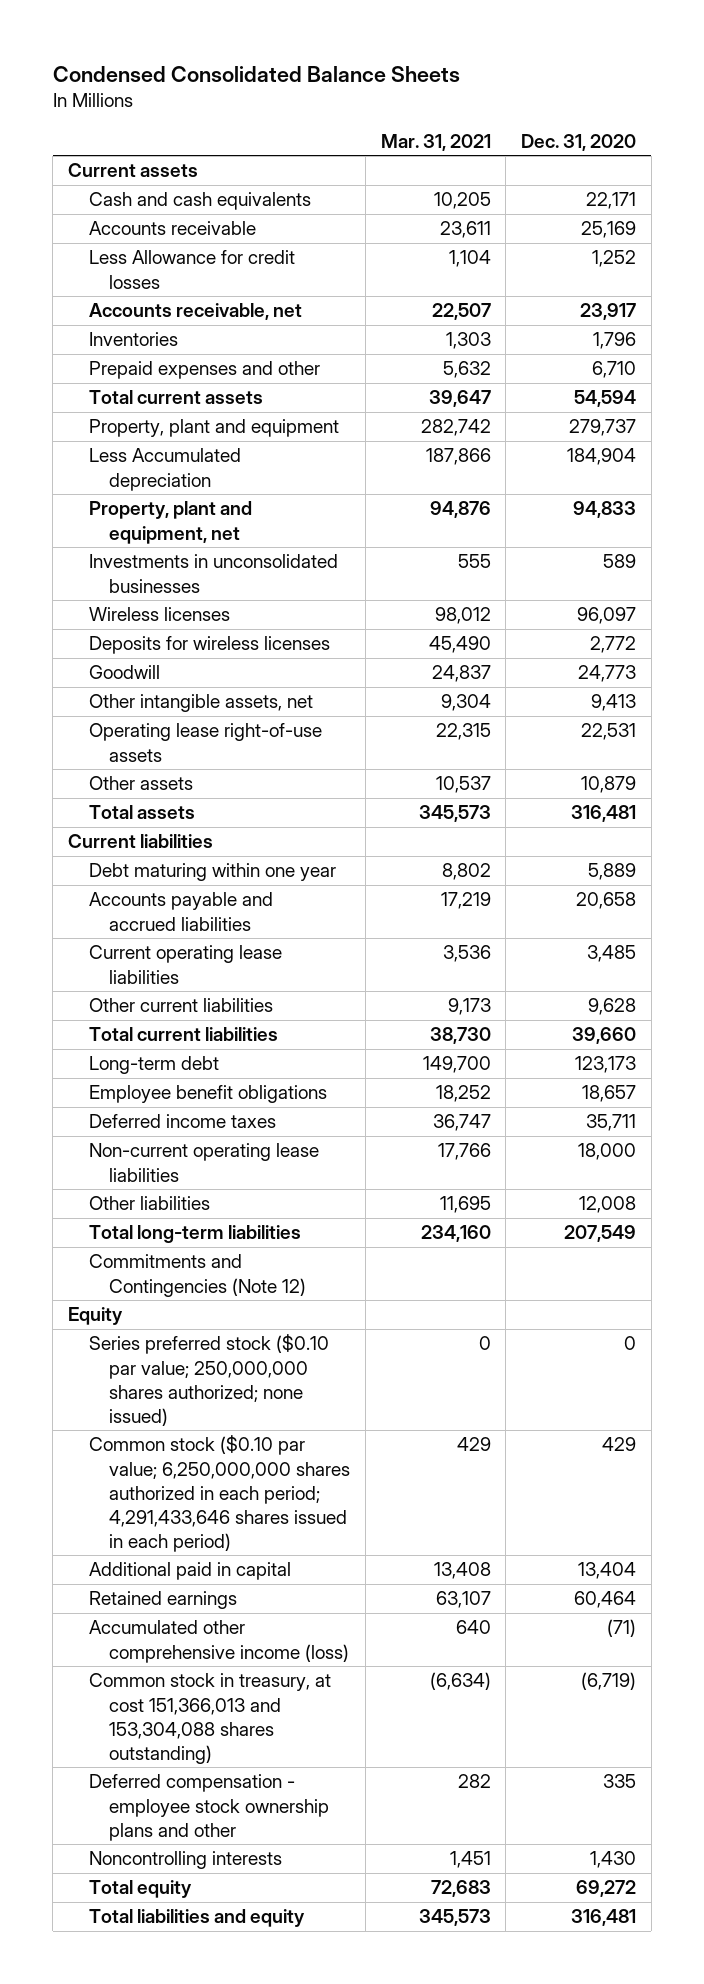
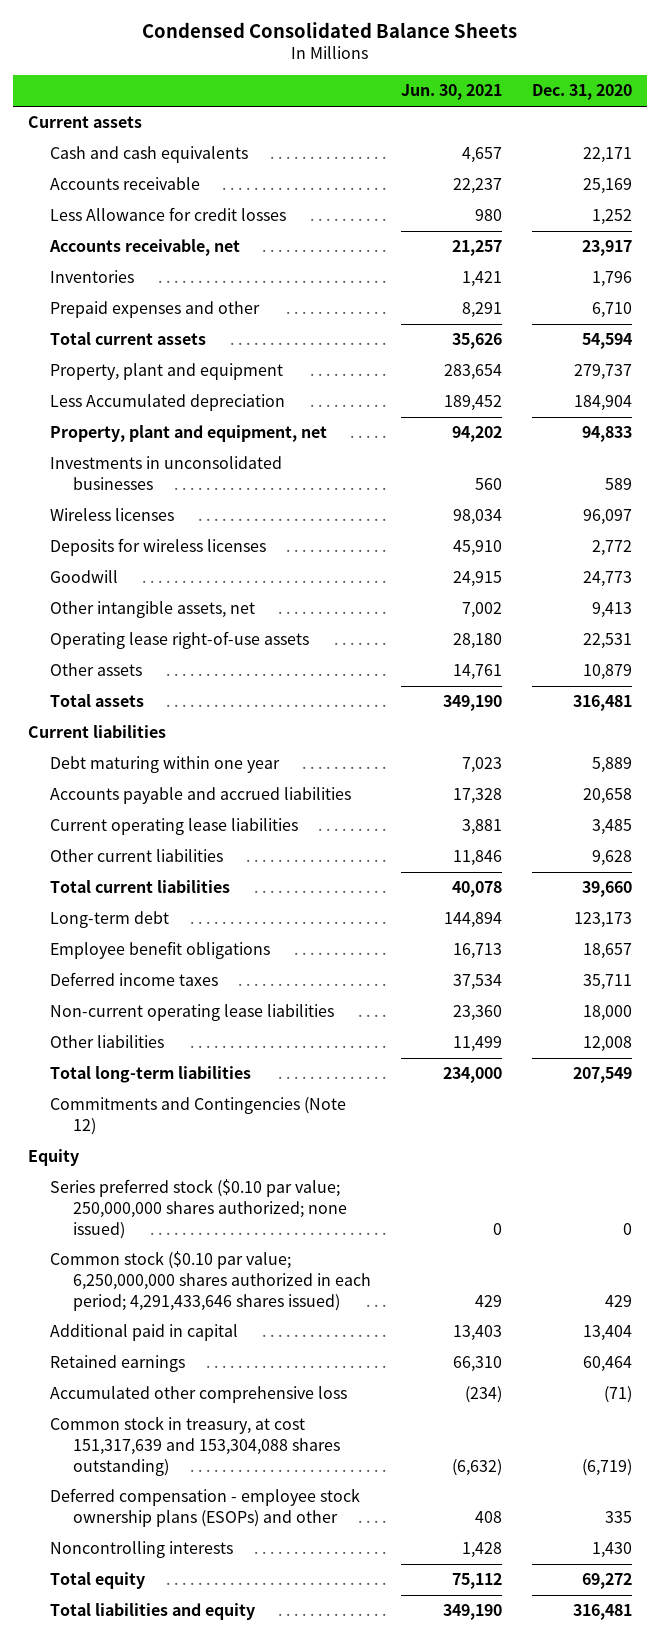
- | Mar. 31, 2021 | Dec. 31, 2020
+ | Jun. 30, 2021 | Dec. 31, 2020
- Common stock ($0.10 par value; 6,250,000,000 shares authorized in each period; 4,291,433,646 shares issued in each period) | 429 | 429
+ Common stock ($0.10 par value; 6,250,000,000 shares authorized in each period; 4,291,433,646 shares issued) | 429 | 429
- Accumulated other comprehensive income (loss) | 640 | (71)
- Common stock in treasury, at cost 151,366,013 and 153,304,088 shares outstanding) | (6,634) | (6,719)
- Deferred compensation - employee stock ownership plans and other | 282 | 335
+ Accumulated other comprehensive loss | (234) | (71)
+ Common stock in treasury, at cost 151,317,639 and 153,304,088 shares outstanding) | (6,632) | (6,719)
+ Deferred compensation - employee stock ownership plans (ESOPs) and other | 408 | 335

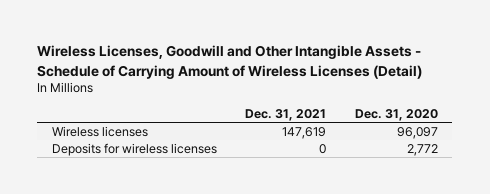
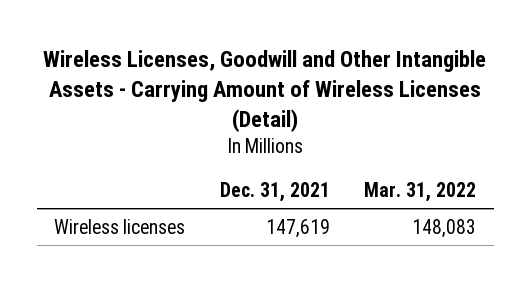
- Wireless Licenses, Goodwill and Other Intangible Assets - Schedule of Carrying Amount of Wireless Licenses (Detail)
+ Wireless Licenses, Goodwill and Other Intangible Assets - Carrying Amount of Wireless Licenses (Detail)
- | Dec. 31, 2021 | Dec. 31, 2020
+ | Dec. 31, 2021 | Mar. 31, 2022
- Deposits for wireless licenses | 0 | 2,772

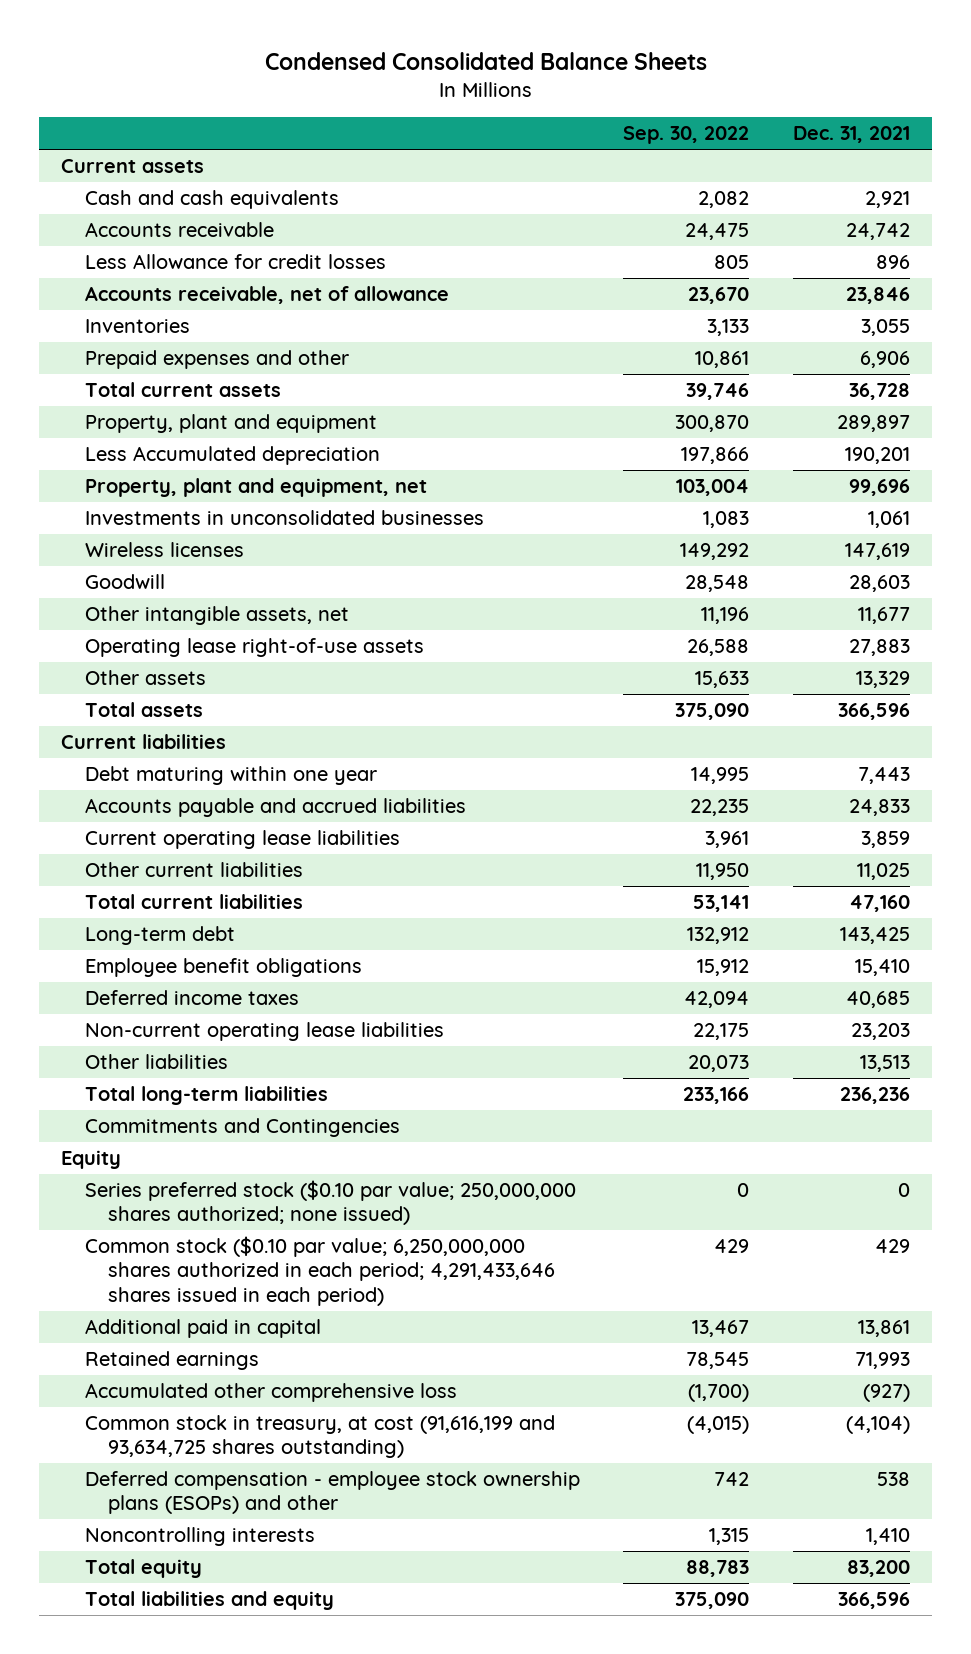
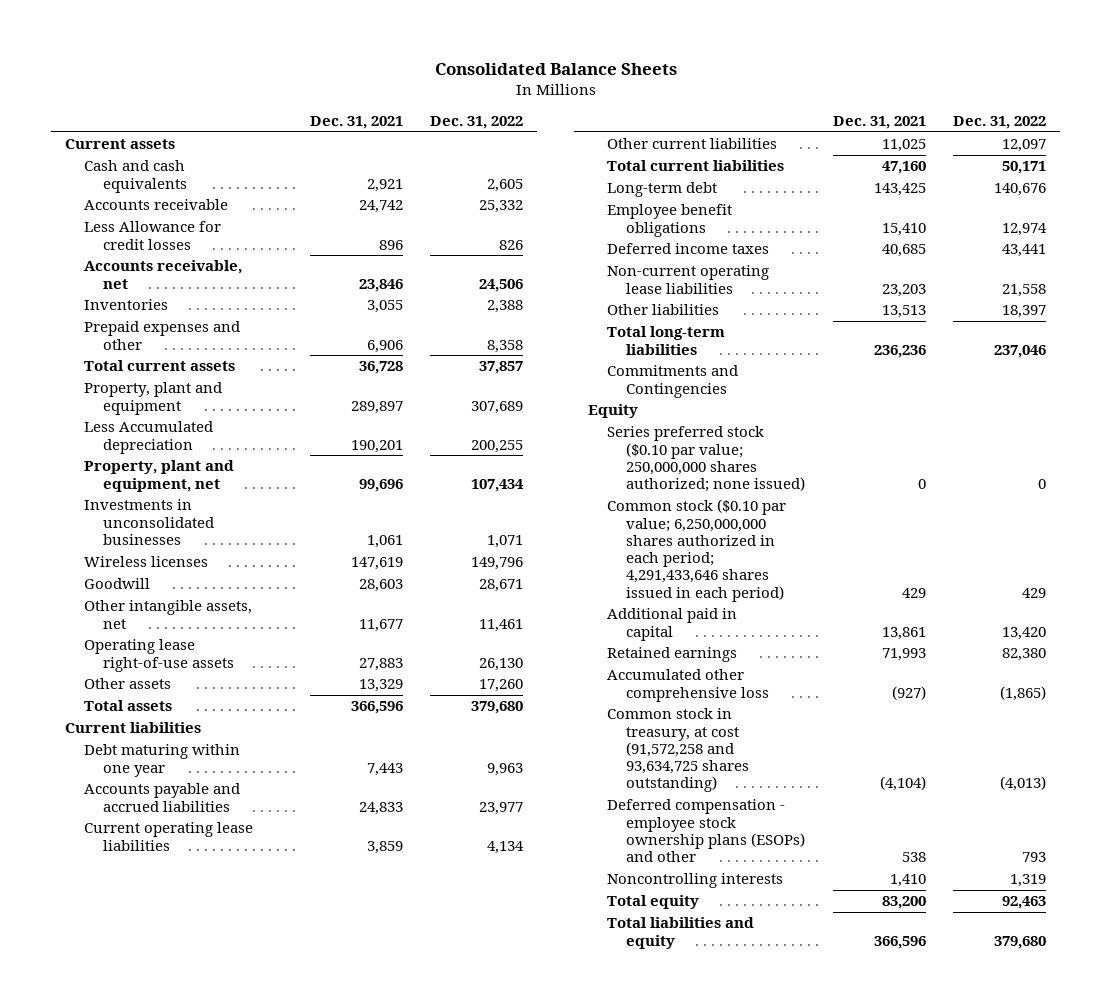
- Condensed Consolidated Balance Sheets
+ Consolidated Balance Sheets
- | Sep. 30, 2022 | Dec. 31, 2021
+ | Dec. 31, 2021 | Dec. 31, 2022
- Accounts receivable, net of allowance | 23,670 | 23,846
+ Accounts receivable, net | 23,846 | 24,506
- Common stock in treasury, at cost (91,616,199 and 93,634,725 shares outstanding) | (4,015) | (4,104)
+ Common stock in treasury, at cost (91,572,258 and 93,634,725 shares outstanding) | (4,104) | (4,013)

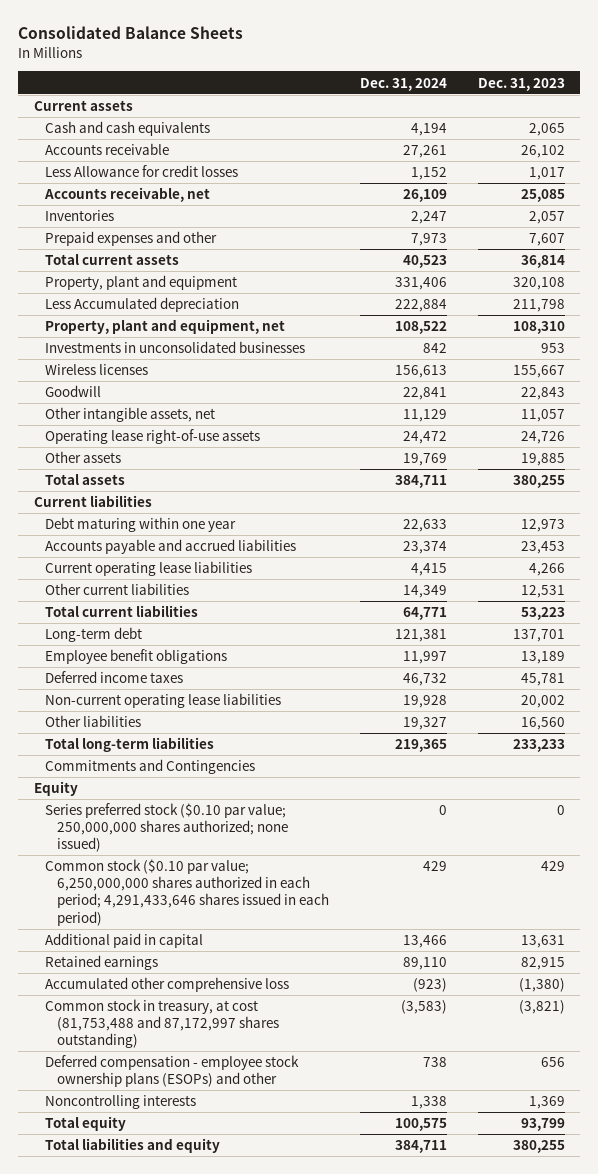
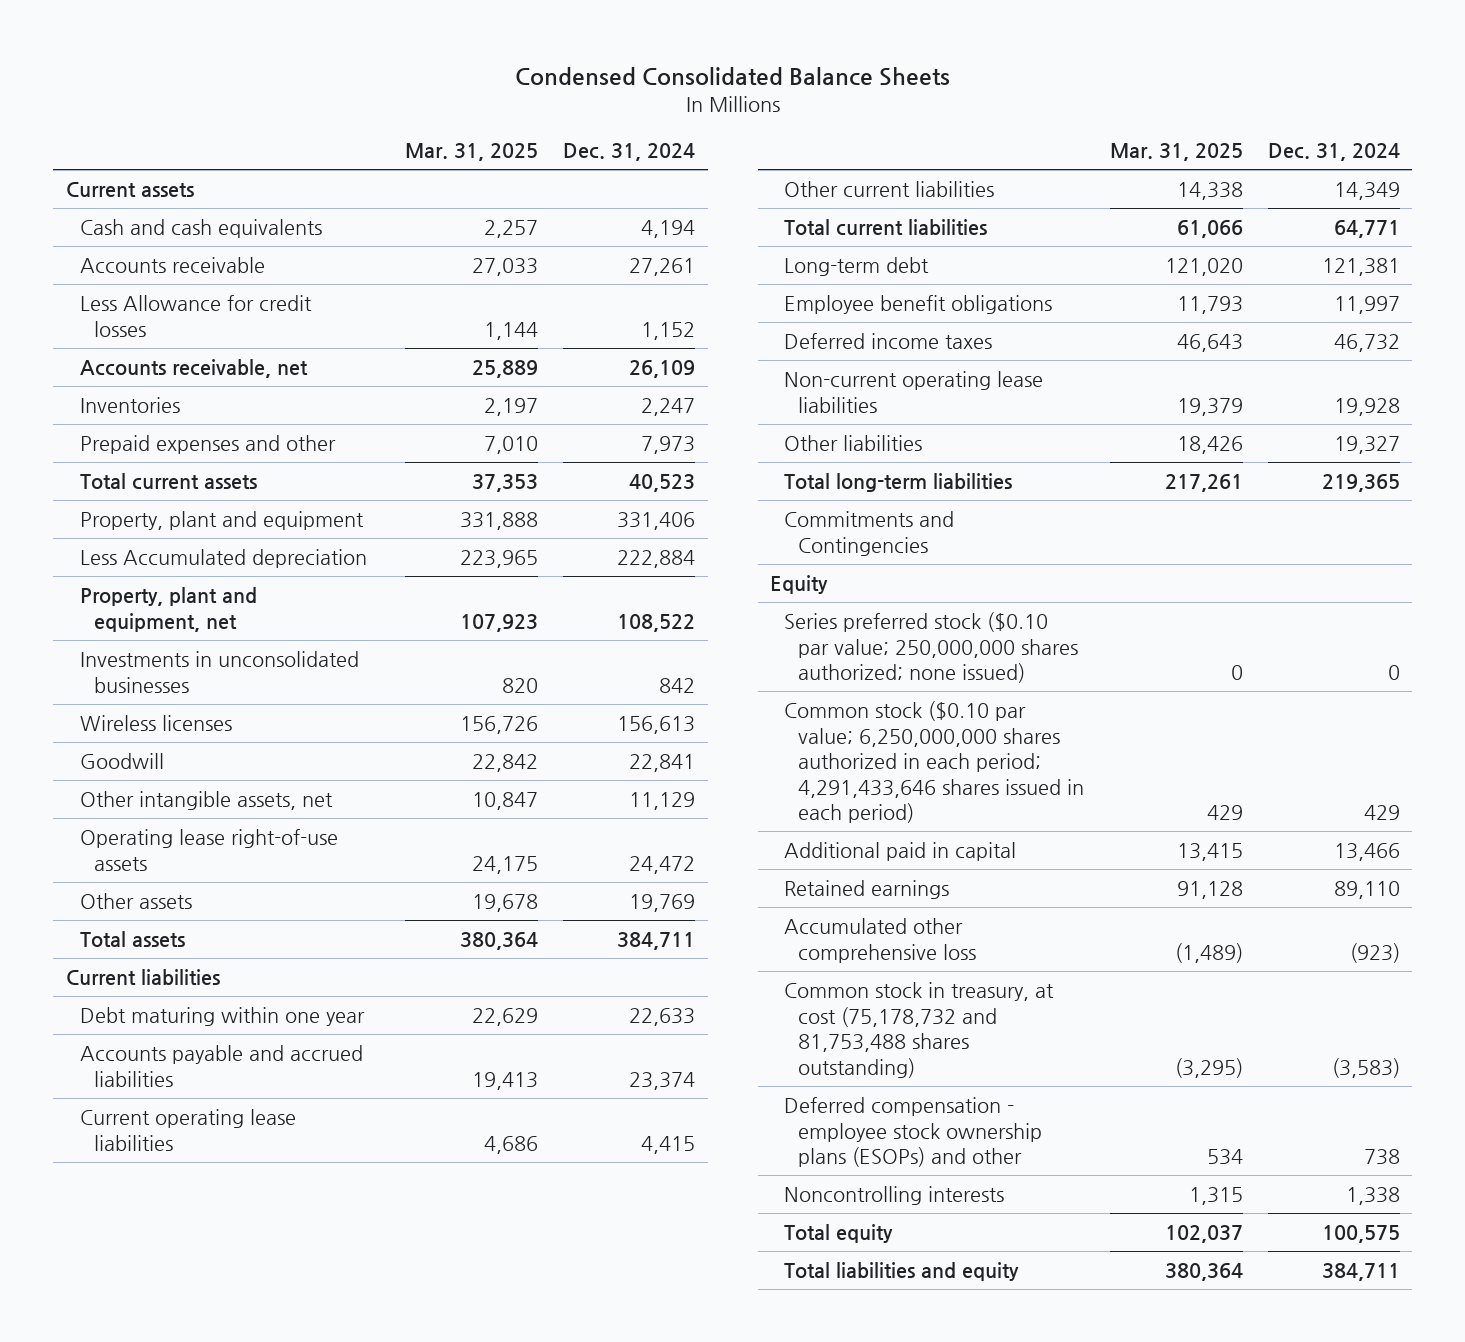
- Consolidated Balance Sheets
+ Condensed Consolidated Balance Sheets
- | Dec. 31, 2024 | Dec. 31, 2023
+ | Mar. 31, 2025 | Dec. 31, 2024
- Common stock in treasury, at cost (81,753,488 and 87,172,997 shares outstanding) | (3,583) | (3,821)
+ Common stock in treasury, at cost (75,178,732 and 81,753,488 shares outstanding) | (3,295) | (3,583)

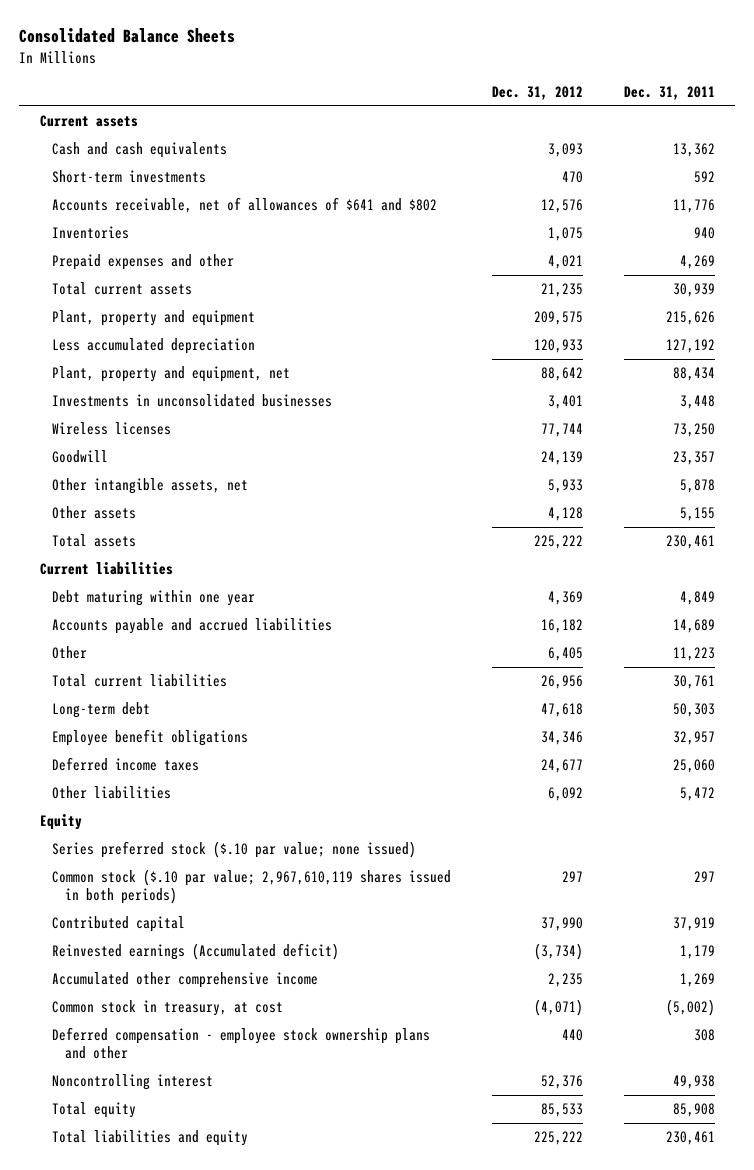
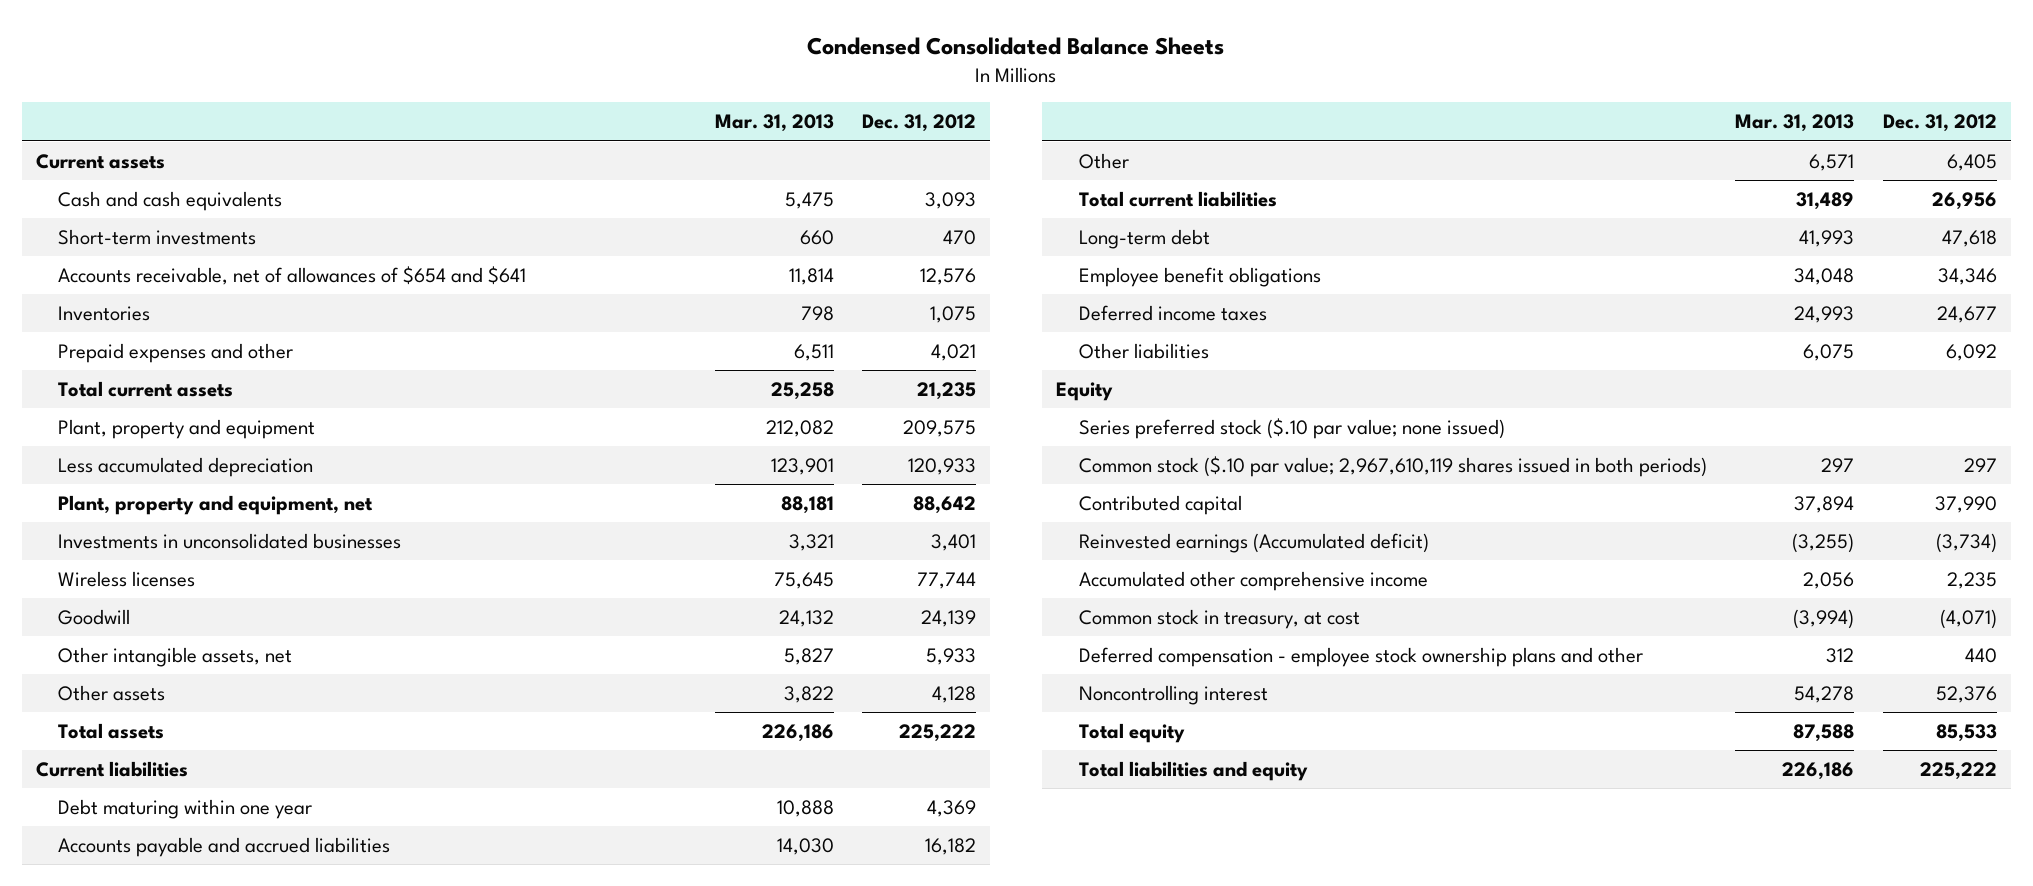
- Consolidated Balance Sheets
+ Condensed Consolidated Balance Sheets
- | Dec. 31, 2012 | Dec. 31, 2011
+ | Mar. 31, 2013 | Dec. 31, 2012
- Accounts receivable, net of allowances of $641 and $802 | 12,576 | 11,776
+ Accounts receivable, net of allowances of $654 and $641 | 11,814 | 12,576

